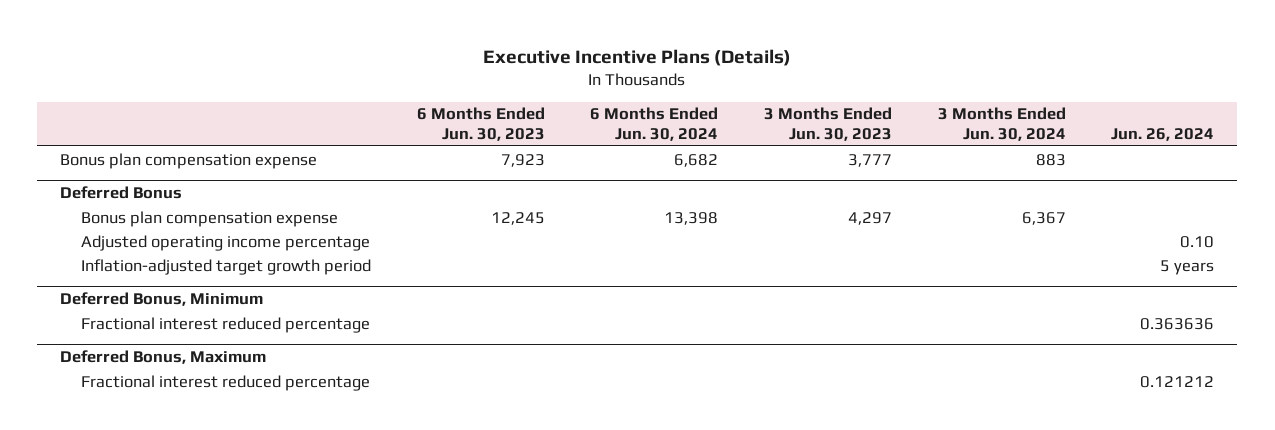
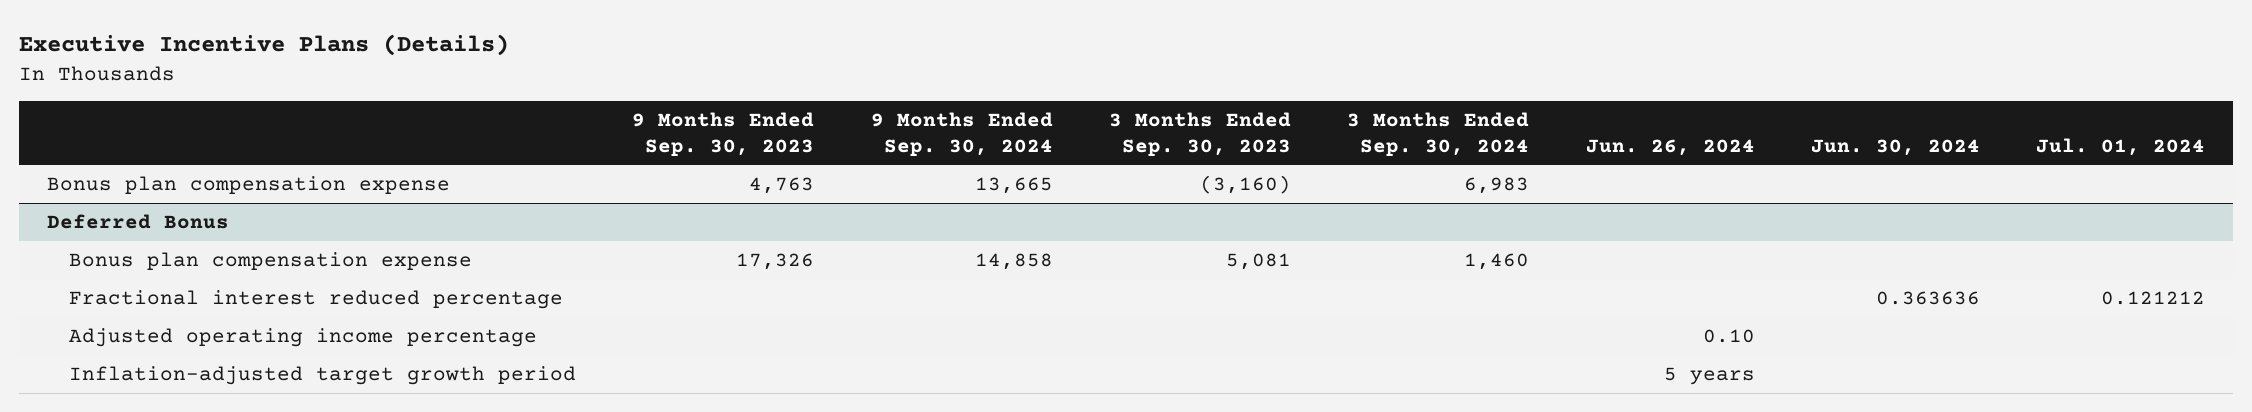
- | 6 Months Ended Jun. 30, 2023 | 6 Months Ended Jun. 30, 2024 | 3 Months Ended Jun. 30, 2023 | 3 Months Ended Jun. 30, 2024 | Jun. 26, 2024
+ | 9 Months Ended Sep. 30, 2023 | 9 Months Ended Sep. 30, 2024 | 3 Months Ended Sep. 30, 2023 | 3 Months Ended Sep. 30, 2024 | Jun. 26, 2024 | Jun. 30, 2024 | Jul. 01, 2024
@ Deferred Bonus
+ Fractional interest reduced percentage | | | | | | 0.363636 | 0.121212
- Deferred Bonus, Minimum
- Fractional interest reduced percentage | | | | | 0.363636
- Deferred Bonus, Maximum
- Fractional interest reduced percentage | | | | | 0.121212

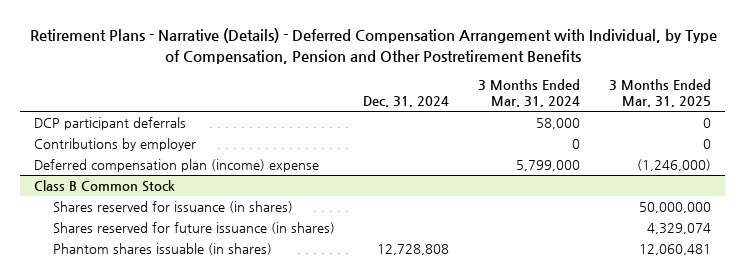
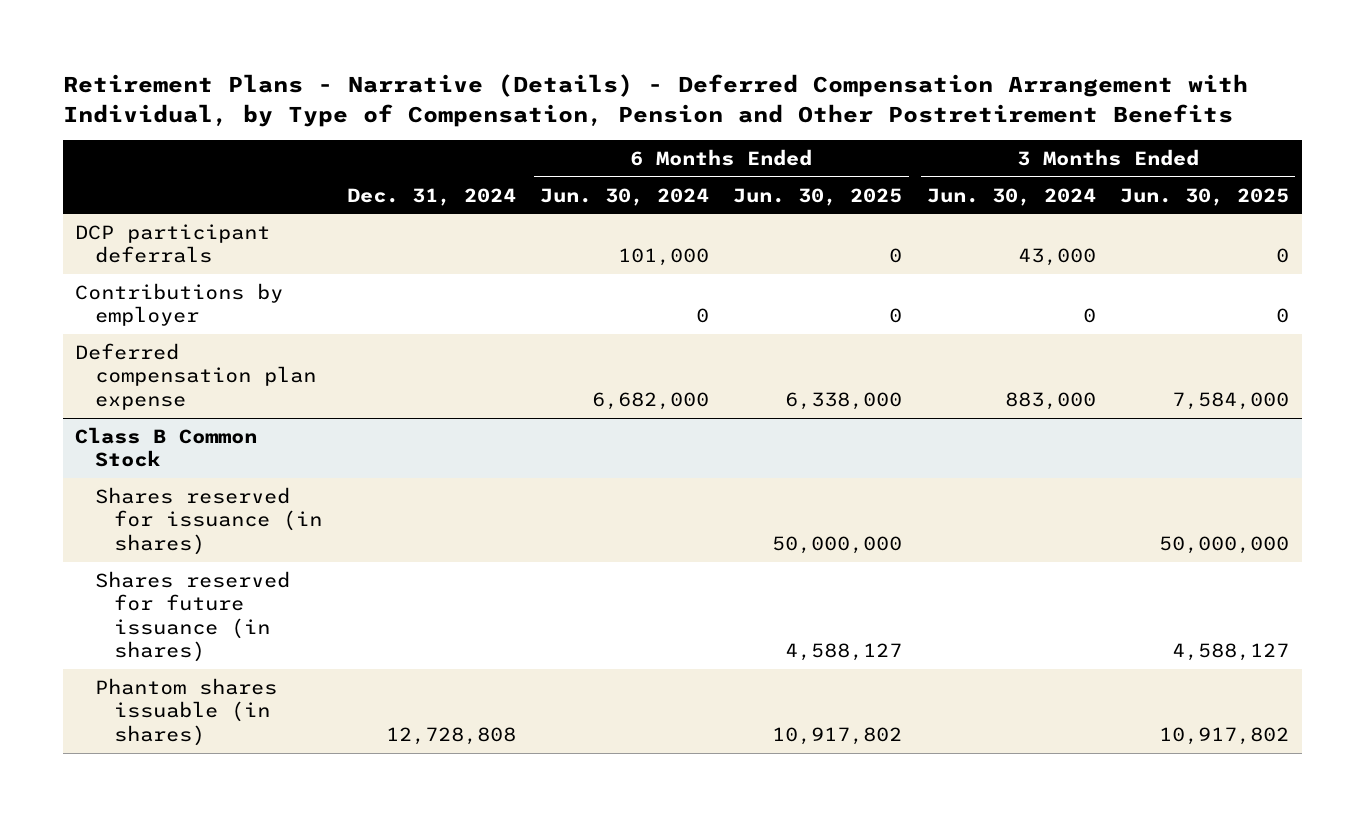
- | Dec. 31, 2024 | 3 Months Ended Mar. 31, 2024 | 3 Months Ended Mar. 31, 2025
+ | Dec. 31, 2024 | 6 Months Ended Jun. 30, 2024 | 6 Months Ended Jun. 30, 2025 | 3 Months Ended Jun. 30, 2024 | 3 Months Ended Jun. 30, 2025
- Deferred compensation plan (income) expense | | 5,799,000 | (1,246,000)
+ Deferred compensation plan expense | | 6,682,000 | 6,338,000 | 883,000 | 7,584,000

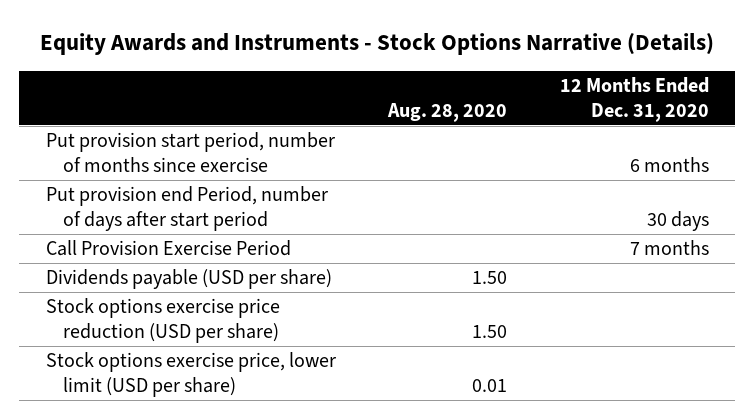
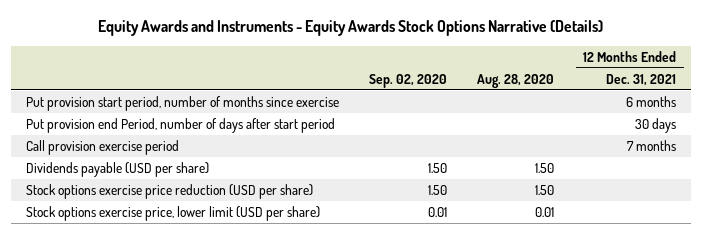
- Equity Awards and Instruments - Stock Options Narrative (Details)
+ Equity Awards and Instruments - Equity Awards Stock Options Narrative (Details)
- | Aug. 28, 2020 | 12 Months Ended Dec. 31, 2020
+ | Sep. 02, 2020 | Aug. 28, 2020 | 12 Months Ended Dec. 31, 2021
- Call Provision Exercise Period | | 7 months
+ Call provision exercise period | | | 7 months

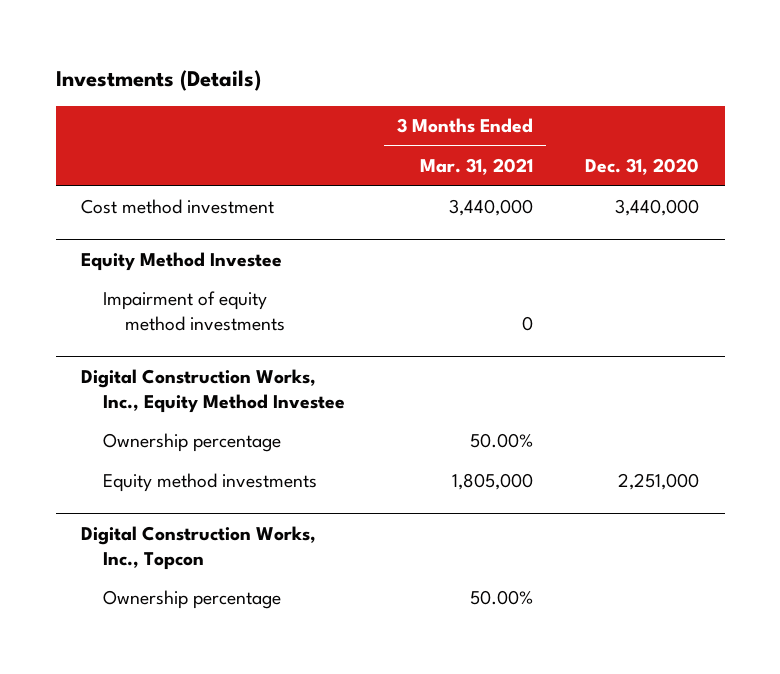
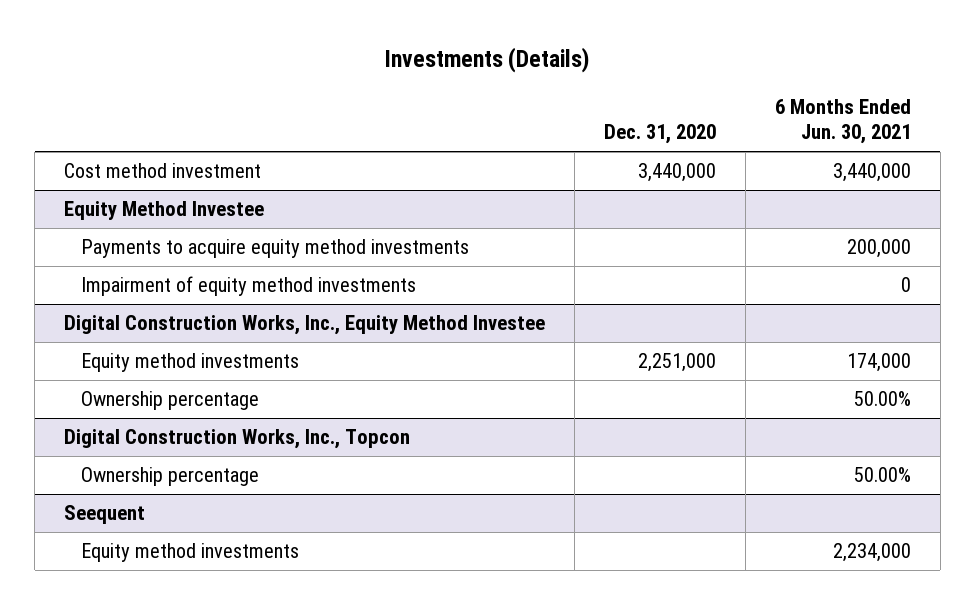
- | 3 Months Ended Mar. 31, 2021 | Dec. 31, 2020
+ | Dec. 31, 2020 | 6 Months Ended Jun. 30, 2021
@ Equity Method Investee
+ Payments to acquire equity method investments | | 200,000
@ Digital Construction Works, Inc., Equity Method Investee
moved down: Ownership percentage | | 50.00%
+ Seequent
+ Equity method investments | | 2,234,000

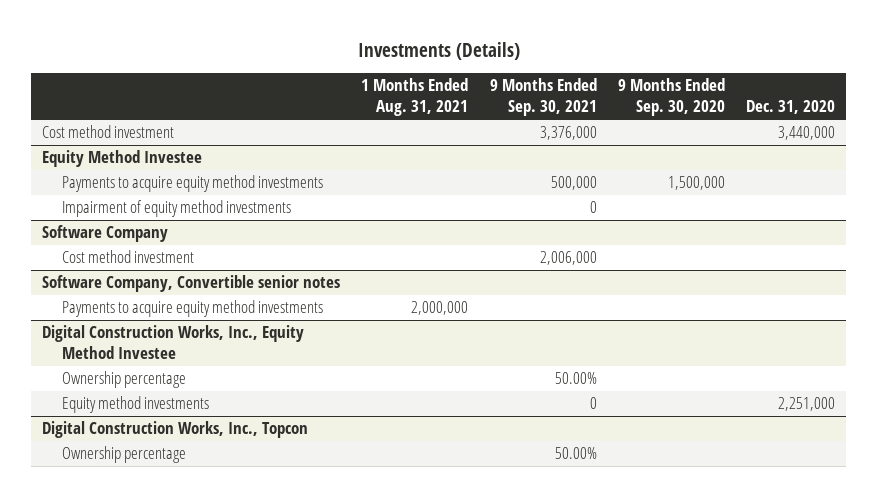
- | Dec. 31, 2020 | 6 Months Ended Jun. 30, 2021
+ | 1 Months Ended Aug. 31, 2021 | 9 Months Ended Sep. 30, 2021 | 9 Months Ended Sep. 30, 2020 | Dec. 31, 2020
+ Software Company
+ Cost method investment | | 2,006,000 | |
+ Software Company, Convertible senior notes
+ Payments to acquire equity method investments | 2,000,000 | | |
@ Digital Construction Works, Inc., Equity Method Investee
moved down: Equity method investments | | 0 | | 2,251,000
- Seequent
- Equity method investments | | 2,234,000

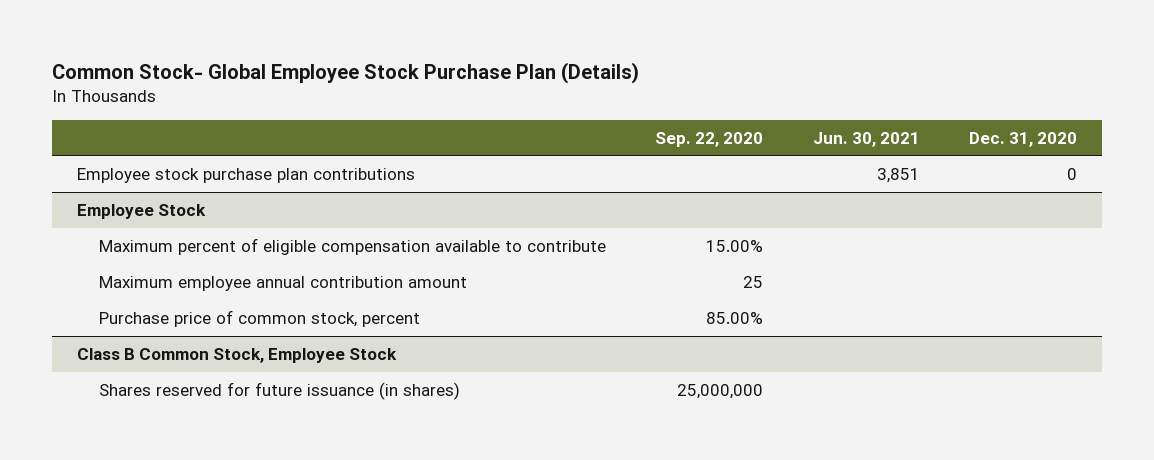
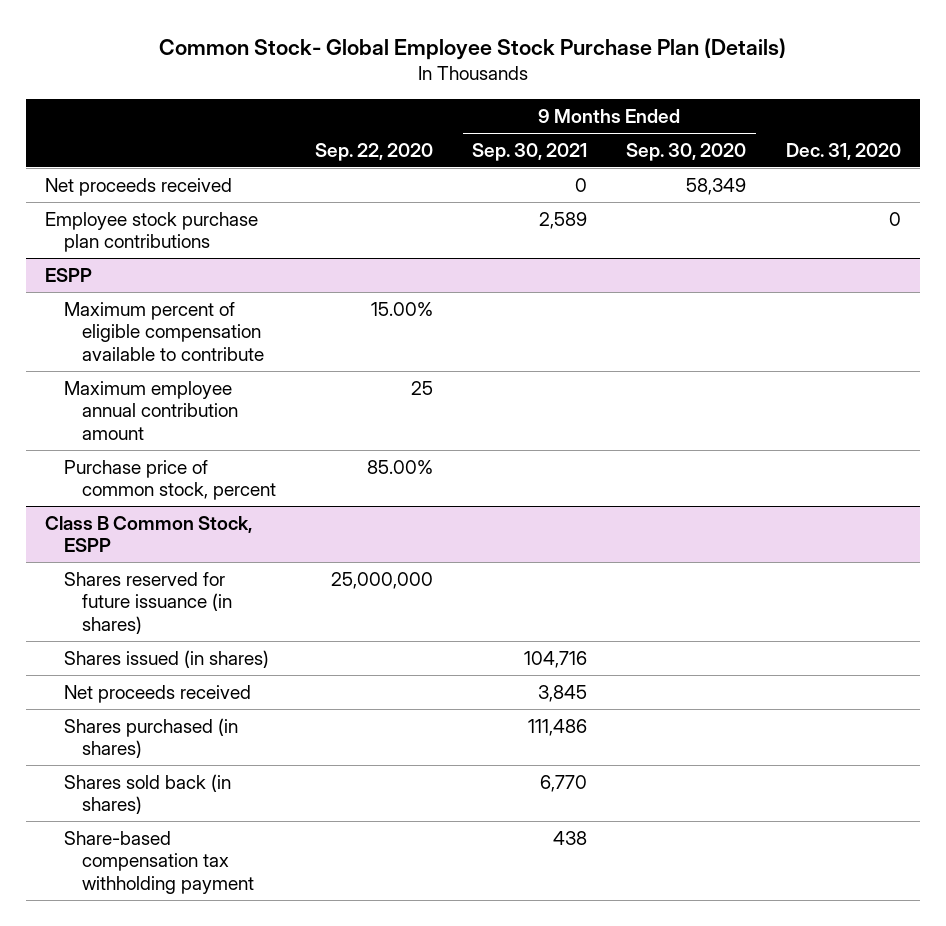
- | Sep. 22, 2020 | Jun. 30, 2021 | Dec. 31, 2020
+ | Sep. 22, 2020 | 9 Months Ended Sep. 30, 2021 | 9 Months Ended Sep. 30, 2020 | Dec. 31, 2020
+ Net proceeds received | | 0 | 58,349 |
- Employee Stock
+ ESPP
- Class B Common Stock, Employee Stock
+ Class B Common Stock, ESPP
+ Shares issued (in shares) | | 104,716 | |
+ Net proceeds received | | 3,845 | |
+ Shares purchased (in shares) | | 111,486 | |
+ Shares sold back (in shares) | | 6,770 | |
+ Share-based compensation tax withholding payment | | 438 | |

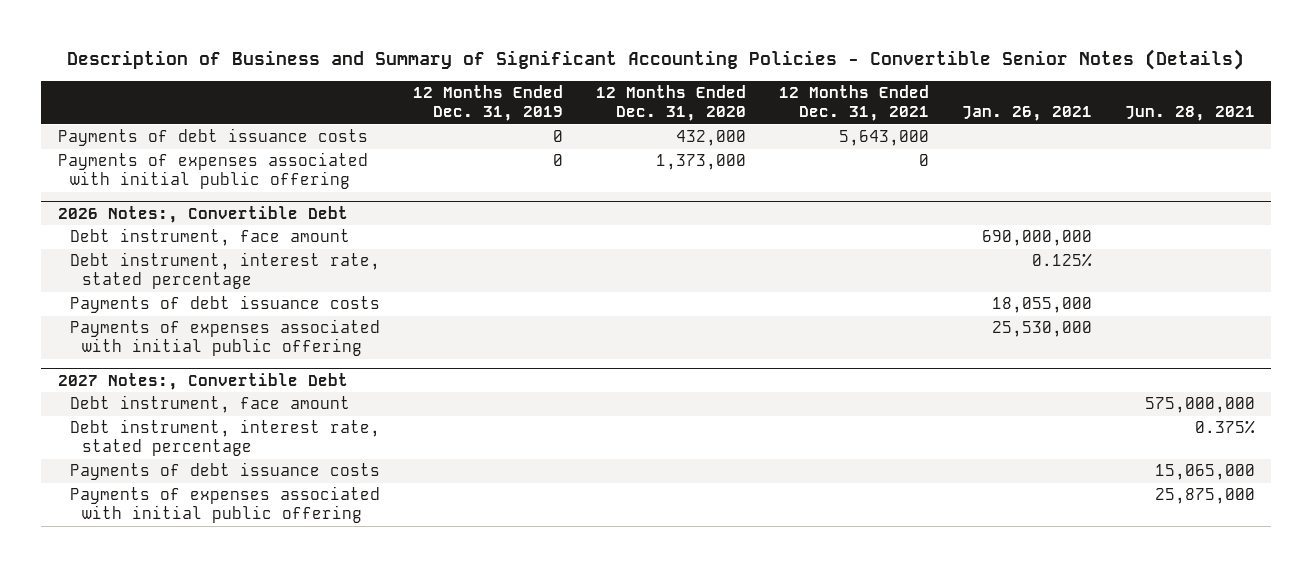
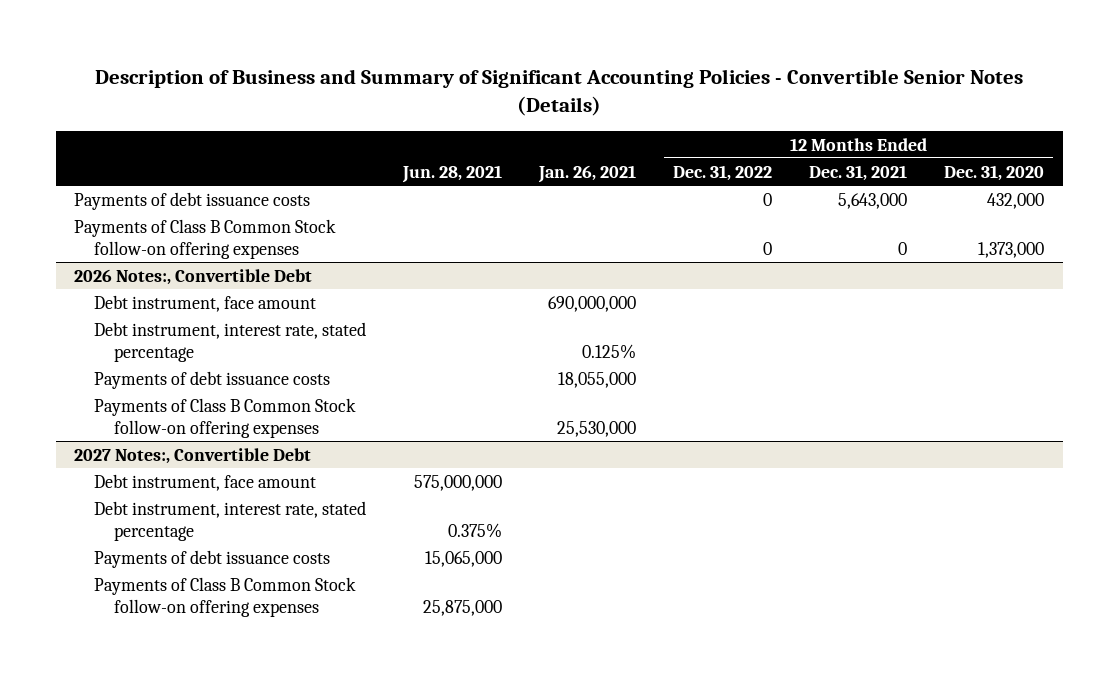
- | 12 Months Ended Dec. 31, 2019 | 12 Months Ended Dec. 31, 2020 | 12 Months Ended Dec. 31, 2021 | Jan. 26, 2021 | Jun. 28, 2021
+ | Jun. 28, 2021 | Jan. 26, 2021 | 12 Months Ended Dec. 31, 2022 | 12 Months Ended Dec. 31, 2021 | 12 Months Ended Dec. 31, 2020
- Payments of expenses associated with initial public offering | 0 | 1,373,000 | 0 | |
+ Payments of Class B Common Stock follow-on offering expenses | | | 0 | 0 | 1,373,000
@ 2026 Notes:, Convertible Debt
- Payments of expenses associated with initial public offering | | | | 25,530,000 |
+ Payments of Class B Common Stock follow-on offering expenses | | 25,530,000 | | |
@ 2027 Notes:, Convertible Debt
- Payments of expenses associated with initial public offering | | | | | 25,875,000
+ Payments of Class B Common Stock follow-on offering expenses | 25,875,000 | | | |

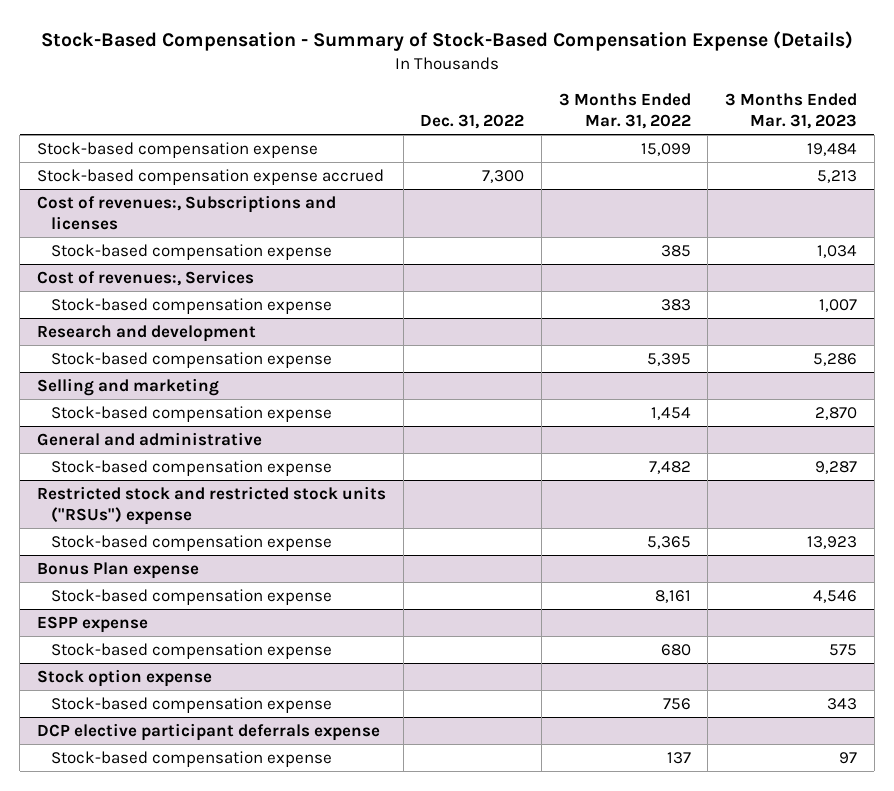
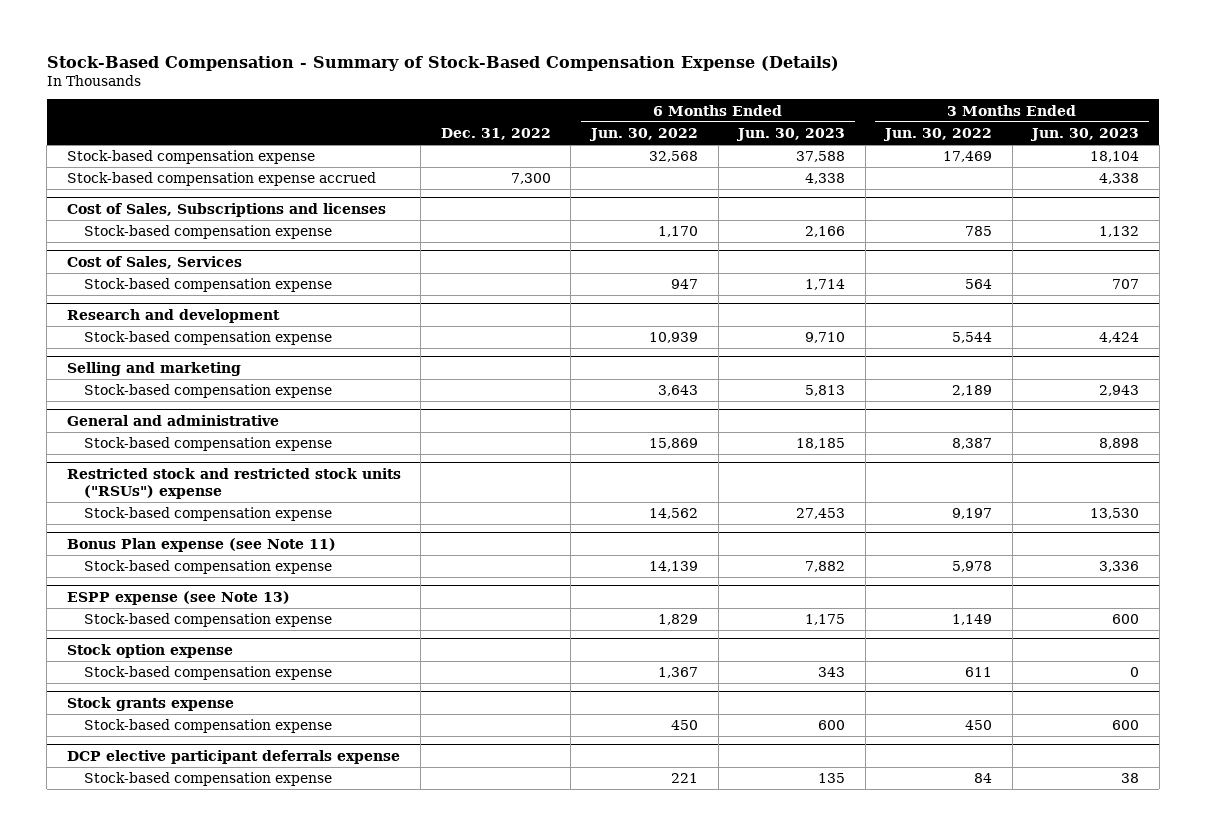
- | Dec. 31, 2022 | 3 Months Ended Mar. 31, 2022 | 3 Months Ended Mar. 31, 2023
+ | Dec. 31, 2022 | 6 Months Ended Jun. 30, 2022 | 6 Months Ended Jun. 30, 2023 | 3 Months Ended Jun. 30, 2022 | 3 Months Ended Jun. 30, 2023
- Cost of revenues:, Subscriptions and licenses
+ Cost of Sales, Subscriptions and licenses
- Cost of revenues:, Services
+ Cost of Sales, Services
- Bonus Plan expense
+ Bonus Plan expense (see Note 11)
- ESPP expense
+ ESPP expense (see Note 13)
+ Stock grants expense
+ Stock-based compensation expense | | 450 | 600 | 450 | 600

